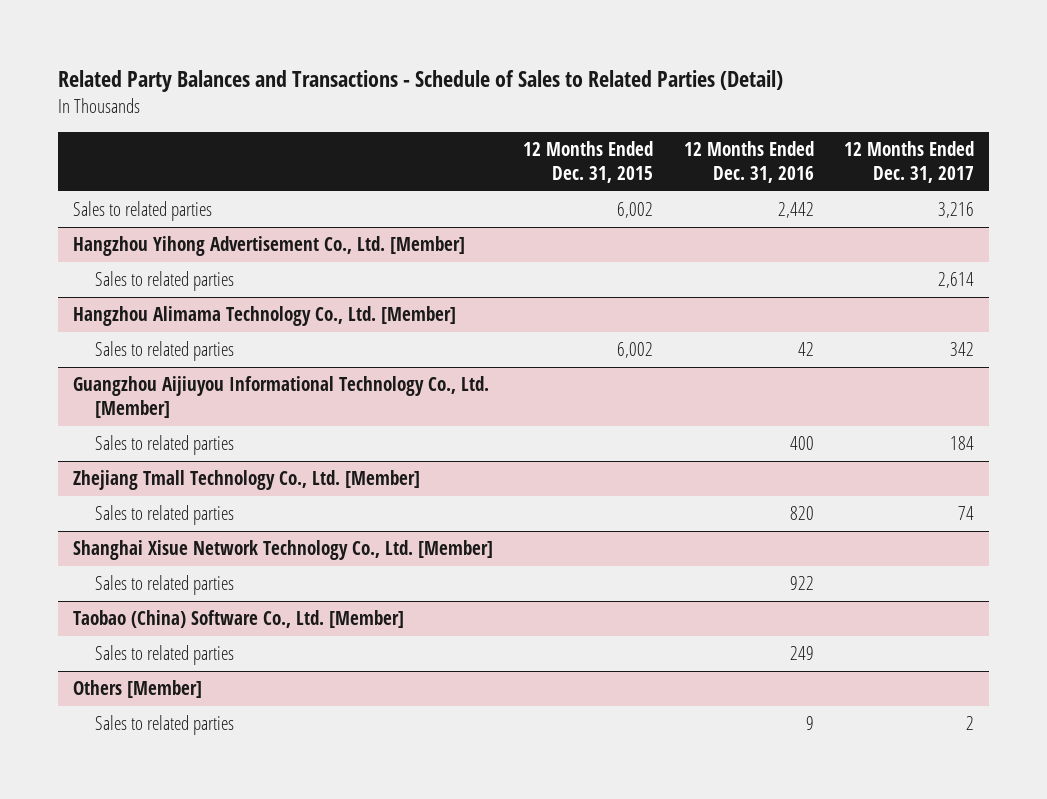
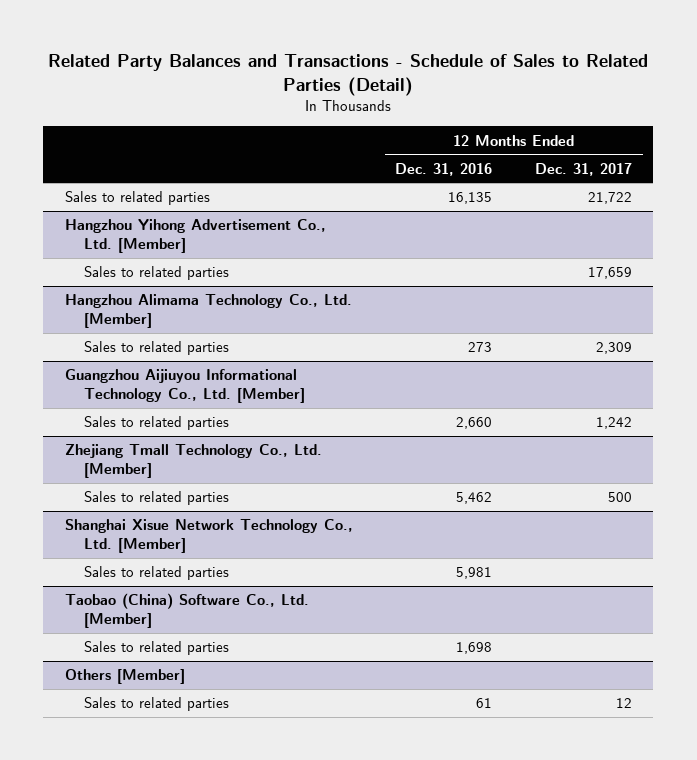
- | 12 Months Ended Dec. 31, 2015 | 12 Months Ended Dec. 31, 2016 | 12 Months Ended Dec. 31, 2017
+ | 12 Months Ended Dec. 31, 2016 | 12 Months Ended Dec. 31, 2017
- Sales to related parties | 6,002 | 2,442 | 3,216
+ Sales to related parties | 16,135 | 21,722
@ Hangzhou Yihong Advertisement Co., Ltd. [Member]
- Sales to related parties | | | 2,614
+ Sales to related parties | | 17,659
@ Hangzhou Alimama Technology Co., Ltd. [Member]
- Sales to related parties | 6,002 | 42 | 342
+ Sales to related parties | 273 | 2,309
@ Guangzhou Aijiuyou Informational Technology Co., Ltd. [Member]
- Sales to related parties | | 400 | 184
+ Sales to related parties | 2,660 | 1,242
@ Zhejiang Tmall Technology Co., Ltd. [Member]
- Sales to related parties | | 820 | 74
+ Sales to related parties | 5,462 | 500
@ Shanghai Xisue Network Technology Co., Ltd. [Member]
- Sales to related parties | | 922 |
+ Sales to related parties | 5,981 |
@ Taobao (China) Software Co., Ltd. [Member]
- Sales to related parties | | 249 |
+ Sales to related parties | 1,698 |
@ Others [Member]
- Sales to related parties | | 9 | 2
+ Sales to related parties | 61 | 12

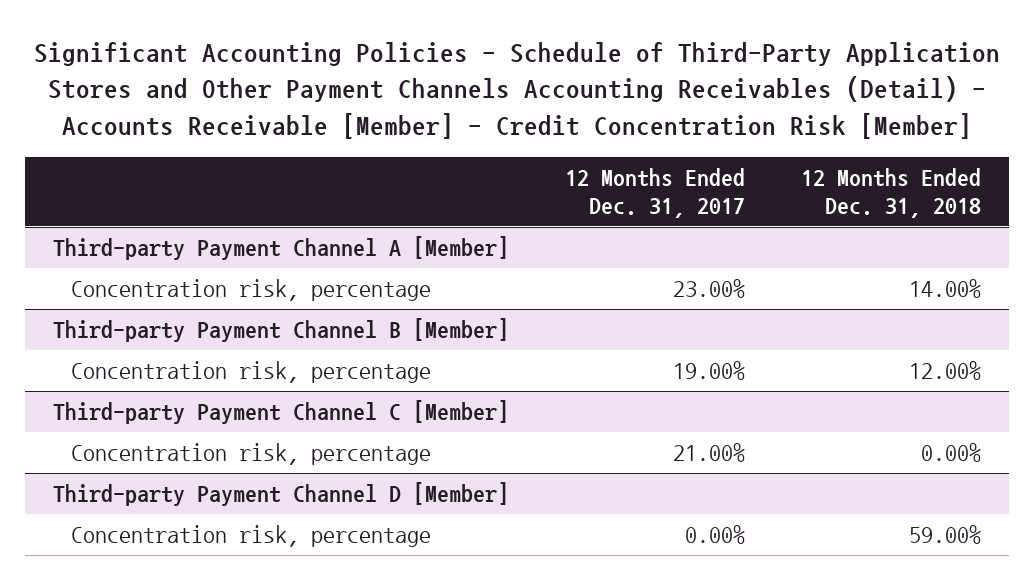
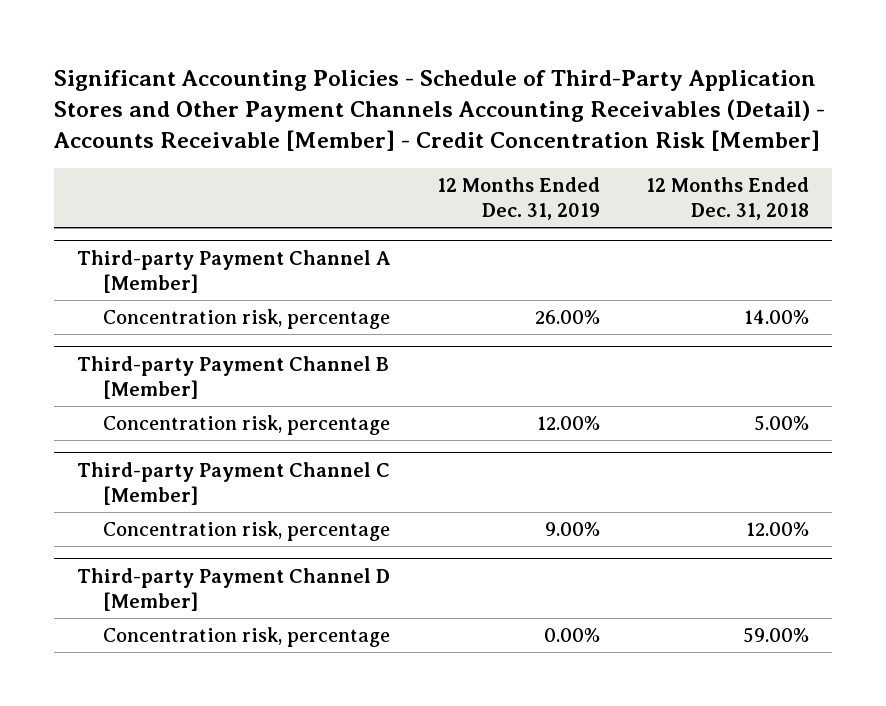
- | 12 Months Ended Dec. 31, 2017 | 12 Months Ended Dec. 31, 2018
+ | 12 Months Ended Dec. 31, 2019 | 12 Months Ended Dec. 31, 2018
@ Third-party Payment Channel B [Member]
- Concentration risk, percentage | 19.00% | 12.00%
+ Concentration risk, percentage | 12.00% | 5.00%
@ Third-party Payment Channel C [Member]
- Concentration risk, percentage | 21.00% | 0.00%
+ Concentration risk, percentage | 9.00% | 12.00%

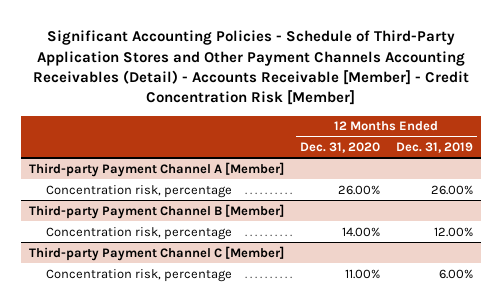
- | 12 Months Ended Dec. 31, 2019 | 12 Months Ended Dec. 31, 2018
+ | 12 Months Ended Dec. 31, 2020 | 12 Months Ended Dec. 31, 2019
@ Third-party Payment Channel C [Member]
- Concentration risk, percentage | 9.00% | 12.00%
- Third-party Payment Channel D [Member]
- Concentration risk, percentage | 0.00% | 59.00%
@ Third-party Payment Channel C [Member]
+ Concentration risk, percentage | 11.00% | 6.00%

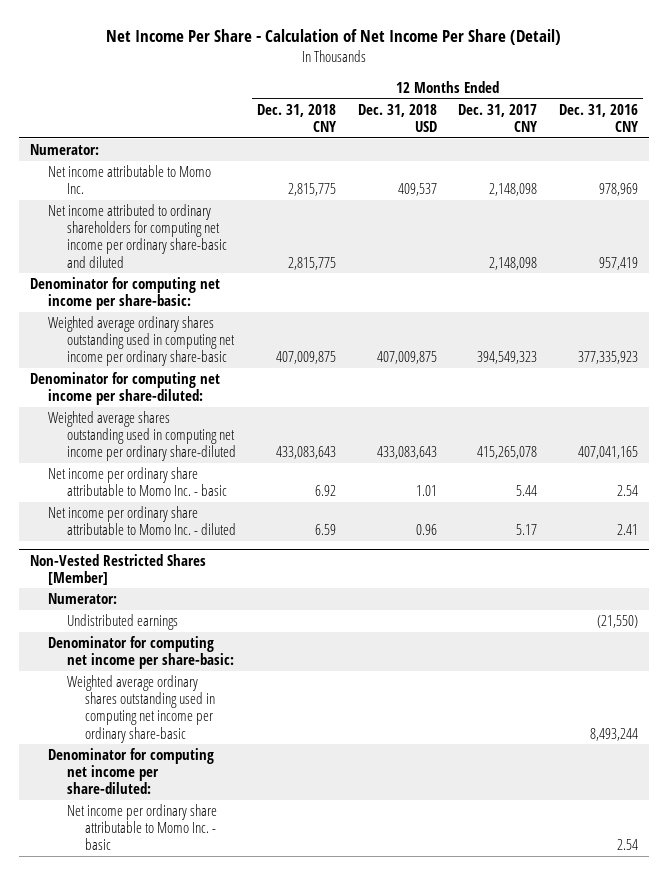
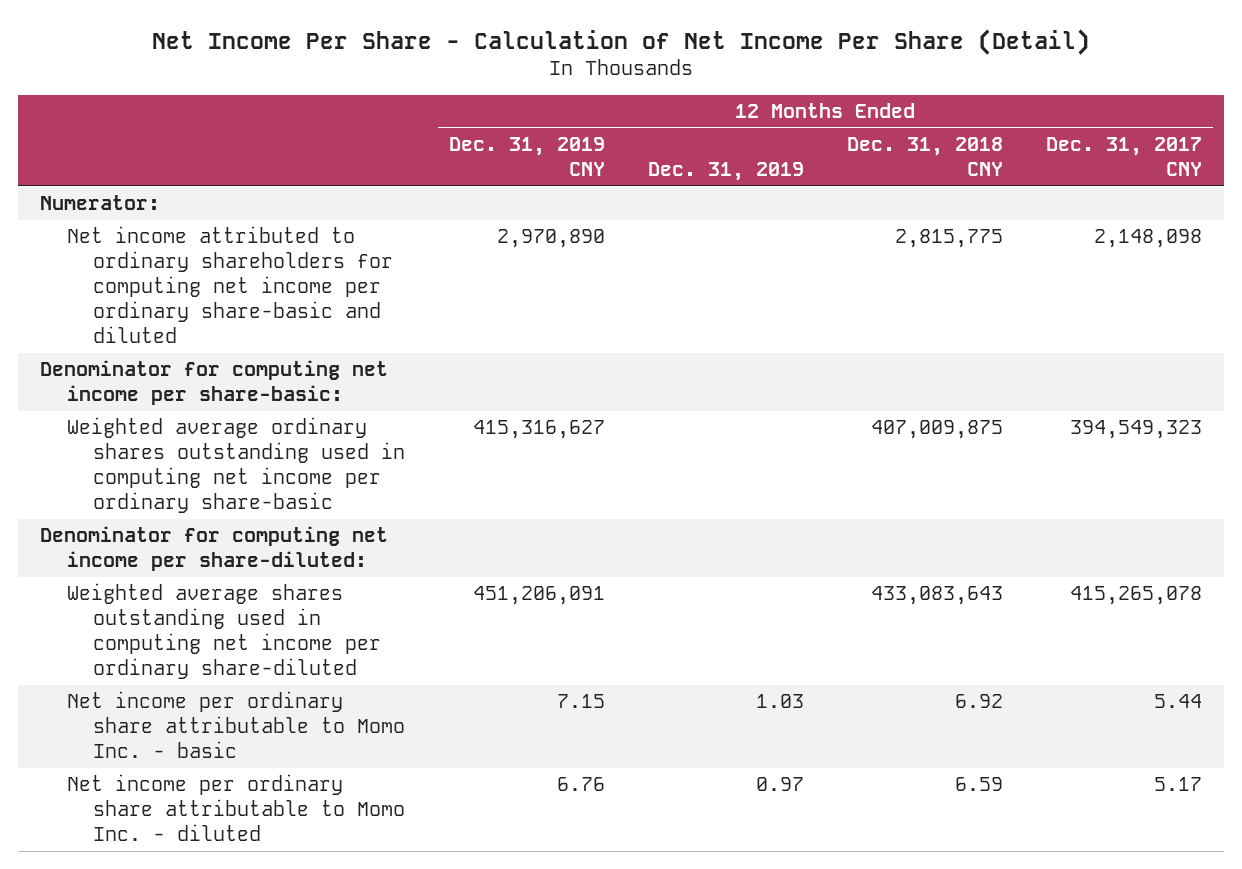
- | 12 Months Ended Dec. 31, 2018 CNY | 12 Months Ended Dec. 31, 2018 USD | 12 Months Ended Dec. 31, 2017 CNY | 12 Months Ended Dec. 31, 2016 CNY
+ | 12 Months Ended Dec. 31, 2019 CNY | 12 Months Ended Dec. 31, 2019 | 12 Months Ended Dec. 31, 2018 CNY | 12 Months Ended Dec. 31, 2017 CNY
- Net income attributable to Momo Inc. | 2,815,775 | 409,537 | 2,148,098 | 978,969
- Non-Vested Restricted Shares [Member]
- Numerator:
- Undistributed earnings | | | | (21,550)
- Denominator for computing net income per share-basic:
- Weighted average ordinary shares outstanding used in computing net income per ordinary share-basic | | | | 8,493,244
- Denominator for computing net income per share-diluted:
- Net income per ordinary share attributable to Momo Inc. - basic | | | | 2.54

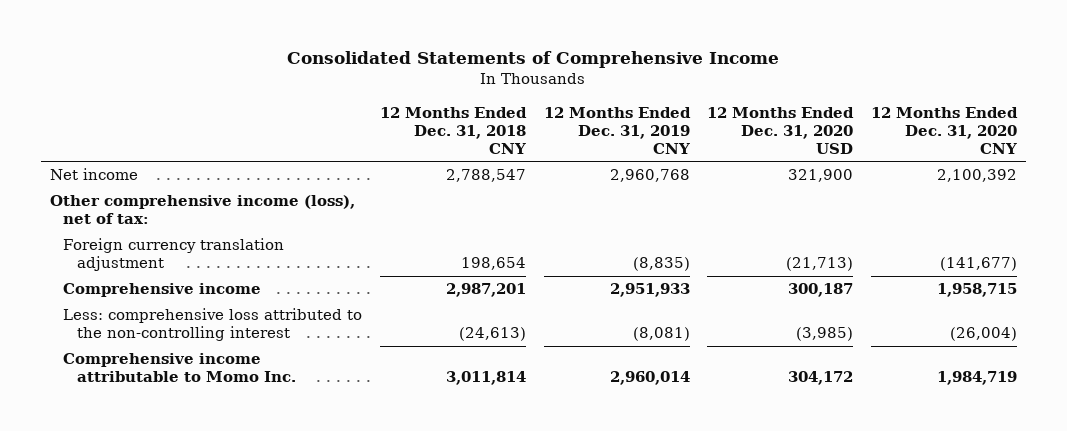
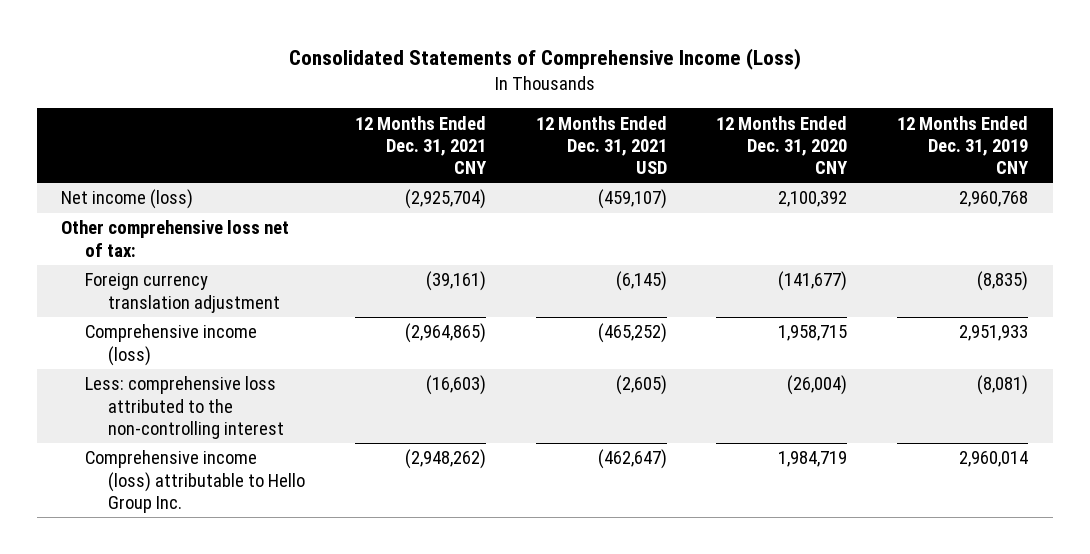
- Consolidated Statements of Comprehensive Income
+ Consolidated Statements of Comprehensive Income (Loss)
- | 12 Months Ended Dec. 31, 2018 CNY | 12 Months Ended Dec. 31, 2019 CNY | 12 Months Ended Dec. 31, 2020 USD | 12 Months Ended Dec. 31, 2020 CNY
+ | 12 Months Ended Dec. 31, 2021 CNY | 12 Months Ended Dec. 31, 2021 USD | 12 Months Ended Dec. 31, 2020 CNY | 12 Months Ended Dec. 31, 2019 CNY
- Net income | 2,788,547 | 2,960,768 | 321,900 | 2,100,392
- Other comprehensive income (loss), net of tax:
+ Net income (loss) | (2,925,704) | (459,107) | 2,100,392 | 2,960,768
+ Other comprehensive loss net of tax:
- Comprehensive income | 2,987,201 | 2,951,933 | 300,187 | 1,958,715
+ Comprehensive income (loss) | (2,964,865) | (465,252) | 1,958,715 | 2,951,933
- Comprehensive income attributable to Momo Inc. | 3,011,814 | 2,960,014 | 304,172 | 1,984,719
+ Comprehensive income (loss) attributable to Hello Group Inc. | (2,948,262) | (462,647) | 1,984,719 | 2,960,014

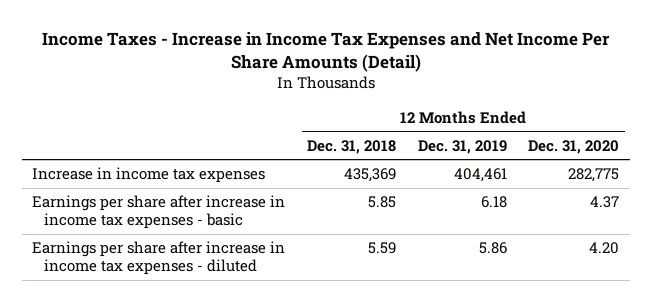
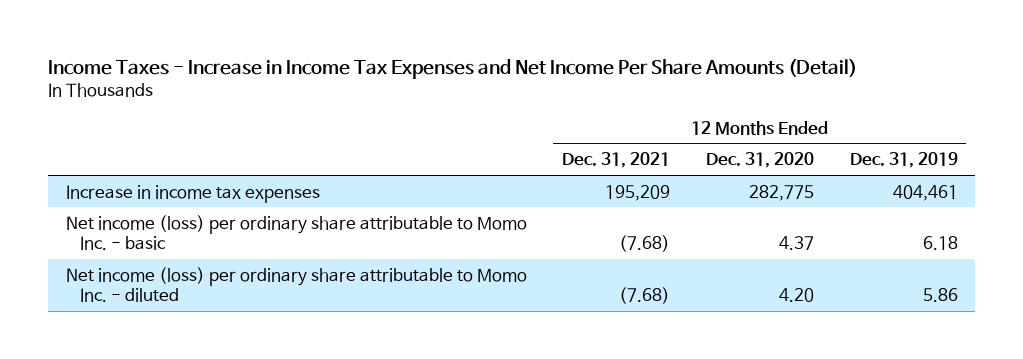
- | 12 Months Ended Dec. 31, 2018 | 12 Months Ended Dec. 31, 2019 | 12 Months Ended Dec. 31, 2020
+ | 12 Months Ended Dec. 31, 2021 | 12 Months Ended Dec. 31, 2020 | 12 Months Ended Dec. 31, 2019
- Earnings per share after increase in income tax expenses - basic | 5.85 | 6.18 | 4.37
- Earnings per share after increase in income tax expenses - diluted | 5.59 | 5.86 | 4.20
+ Net income (loss) per ordinary share attributable to Momo Inc. - basic | (7.68) | 4.37 | 6.18
+ Net income (loss) per ordinary share attributable to Momo Inc. - diluted | (7.68) | 4.20 | 5.86

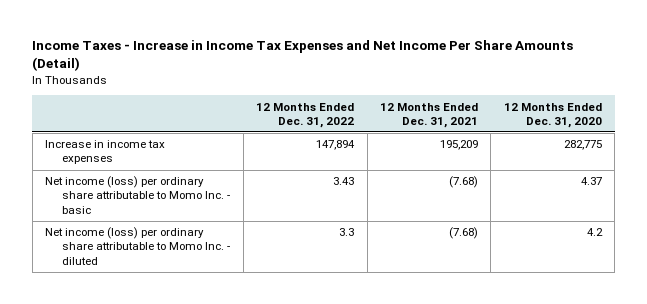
- | 12 Months Ended Dec. 31, 2021 | 12 Months Ended Dec. 31, 2020 | 12 Months Ended Dec. 31, 2019
+ | 12 Months Ended Dec. 31, 2022 | 12 Months Ended Dec. 31, 2021 | 12 Months Ended Dec. 31, 2020
- Net income (loss) per ordinary share attributable to Momo Inc. - diluted | (7.68) | 4.20 | 5.86
+ Net income (loss) per ordinary share attributable to Momo Inc. - diluted | 3.3 | (7.68) | 4.2

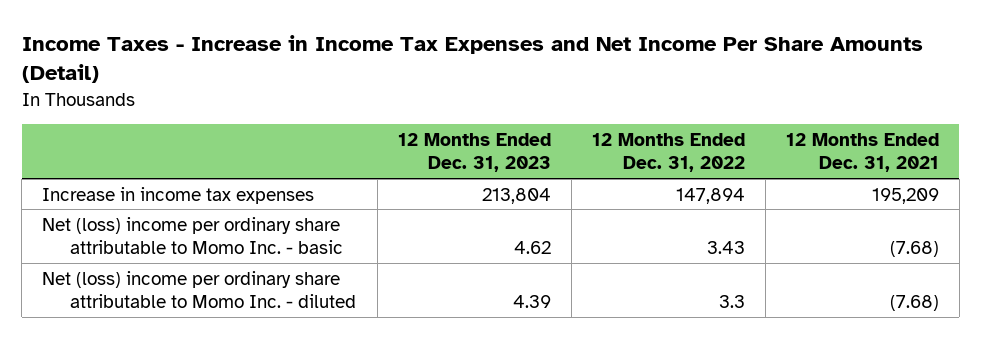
- | 12 Months Ended Dec. 31, 2022 | 12 Months Ended Dec. 31, 2021 | 12 Months Ended Dec. 31, 2020
+ | 12 Months Ended Dec. 31, 2023 | 12 Months Ended Dec. 31, 2022 | 12 Months Ended Dec. 31, 2021
- Net income (loss) per ordinary share attributable to Momo Inc. - basic | 3.43 | (7.68) | 4.37
- Net income (loss) per ordinary share attributable to Momo Inc. - diluted | 3.3 | (7.68) | 4.2
+ Net (loss) income per ordinary share attributable to Momo Inc. - basic | 4.62 | 3.43 | (7.68)
+ Net (loss) income per ordinary share attributable to Momo Inc. - diluted | 4.39 | 3.3 | (7.68)

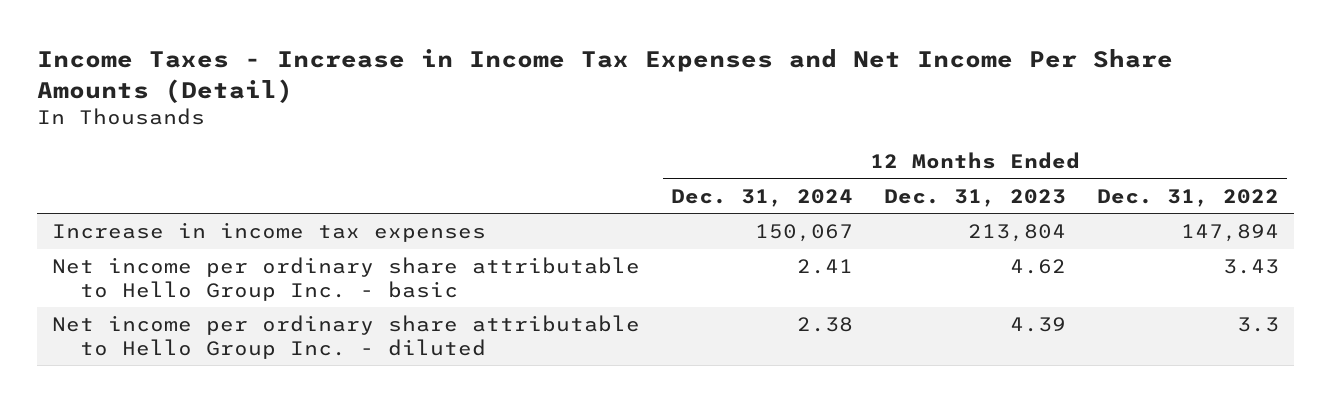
- | 12 Months Ended Dec. 31, 2023 | 12 Months Ended Dec. 31, 2022 | 12 Months Ended Dec. 31, 2021
+ | 12 Months Ended Dec. 31, 2024 | 12 Months Ended Dec. 31, 2023 | 12 Months Ended Dec. 31, 2022
- Net (loss) income per ordinary share attributable to Momo Inc. - basic | 4.62 | 3.43 | (7.68)
- Net (loss) income per ordinary share attributable to Momo Inc. - diluted | 4.39 | 3.3 | (7.68)
+ Net income per ordinary share attributable to Hello Group Inc. - basic | 2.41 | 4.62 | 3.43
+ Net income per ordinary share attributable to Hello Group Inc. - diluted | 2.38 | 4.39 | 3.3

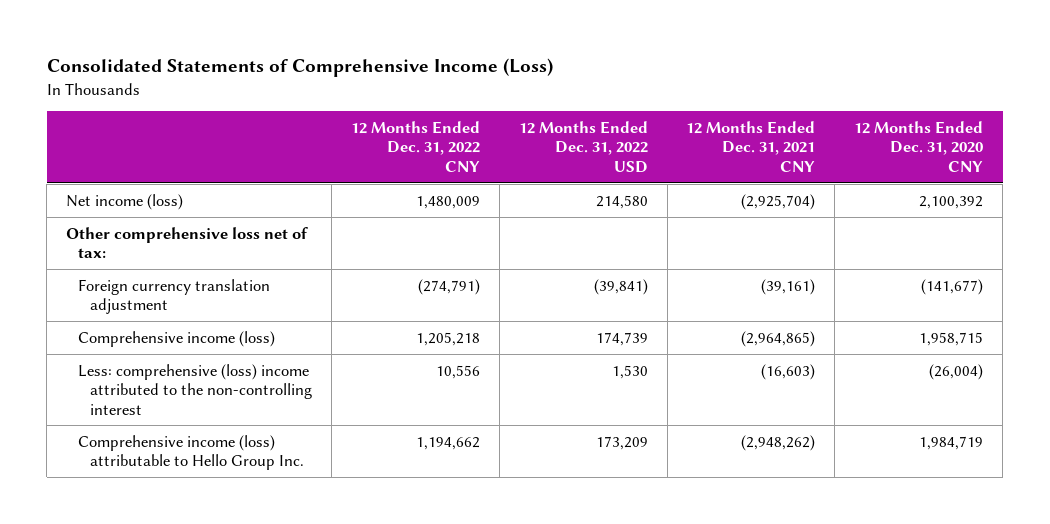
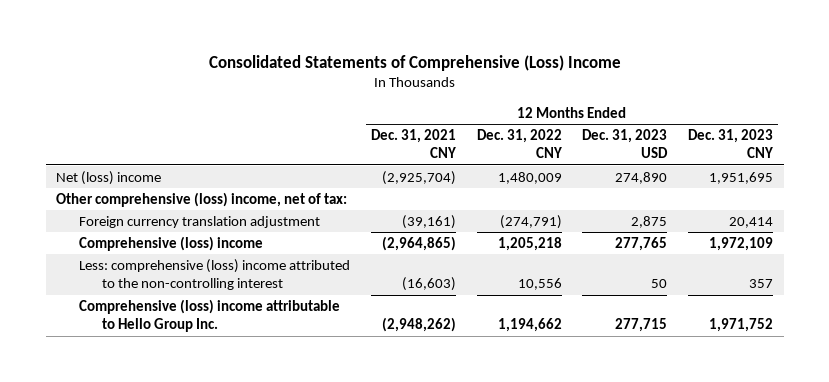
- Consolidated Statements of Comprehensive Income (Loss)
+ Consolidated Statements of Comprehensive (Loss) Income
- | 12 Months Ended Dec. 31, 2022 CNY | 12 Months Ended Dec. 31, 2022 USD | 12 Months Ended Dec. 31, 2021 CNY | 12 Months Ended Dec. 31, 2020 CNY
+ | 12 Months Ended Dec. 31, 2021 CNY | 12 Months Ended Dec. 31, 2022 CNY | 12 Months Ended Dec. 31, 2023 USD | 12 Months Ended Dec. 31, 2023 CNY
- Net income (loss) | 1,480,009 | 214,580 | (2,925,704) | 2,100,392
- Other comprehensive loss net of tax:
+ Net (loss) income | (2,925,704) | 1,480,009 | 274,890 | 1,951,695
+ Other comprehensive (loss) income, net of tax:
- Comprehensive income (loss) | 1,205,218 | 174,739 | (2,964,865) | 1,958,715
+ Comprehensive (loss) income | (2,964,865) | 1,205,218 | 277,765 | 1,972,109
- Comprehensive income (loss) attributable to Hello Group Inc. | 1,194,662 | 173,209 | (2,948,262) | 1,984,719
+ Comprehensive (loss) income attributable to Hello Group Inc. | (2,948,262) | 1,194,662 | 277,715 | 1,971,752

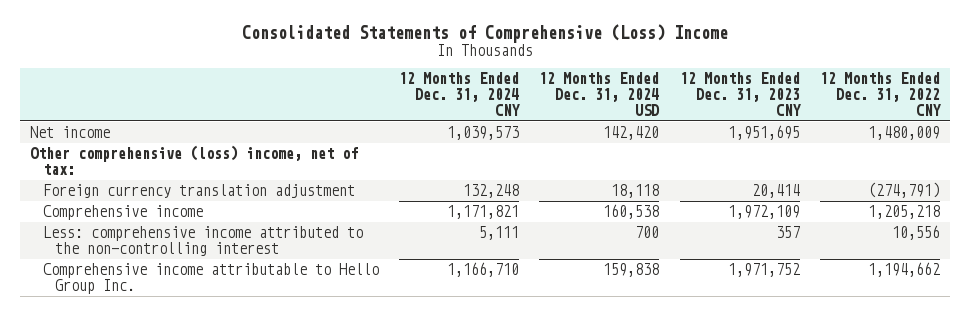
- | 12 Months Ended Dec. 31, 2021 CNY | 12 Months Ended Dec. 31, 2022 CNY | 12 Months Ended Dec. 31, 2023 USD | 12 Months Ended Dec. 31, 2023 CNY
+ | 12 Months Ended Dec. 31, 2024 CNY | 12 Months Ended Dec. 31, 2024 USD | 12 Months Ended Dec. 31, 2023 CNY | 12 Months Ended Dec. 31, 2022 CNY
- Net (loss) income | (2,925,704) | 1,480,009 | 274,890 | 1,951,695
+ Net income | 1,039,573 | 142,420 | 1,951,695 | 1,480,009
- Comprehensive (loss) income | (2,964,865) | 1,205,218 | 277,765 | 1,972,109
- Less: comprehensive (loss) income attributed to the non-controlling interest | (16,603) | 10,556 | 50 | 357
- Comprehensive (loss) income attributable to Hello Group Inc. | (2,948,262) | 1,194,662 | 277,715 | 1,971,752
+ Comprehensive income | 1,171,821 | 160,538 | 1,972,109 | 1,205,218
+ Less: comprehensive income attributed to the non-controlling interest | 5,111 | 700 | 357 | 10,556
+ Comprehensive income attributable to Hello Group Inc. | 1,166,710 | 159,838 | 1,971,752 | 1,194,662

